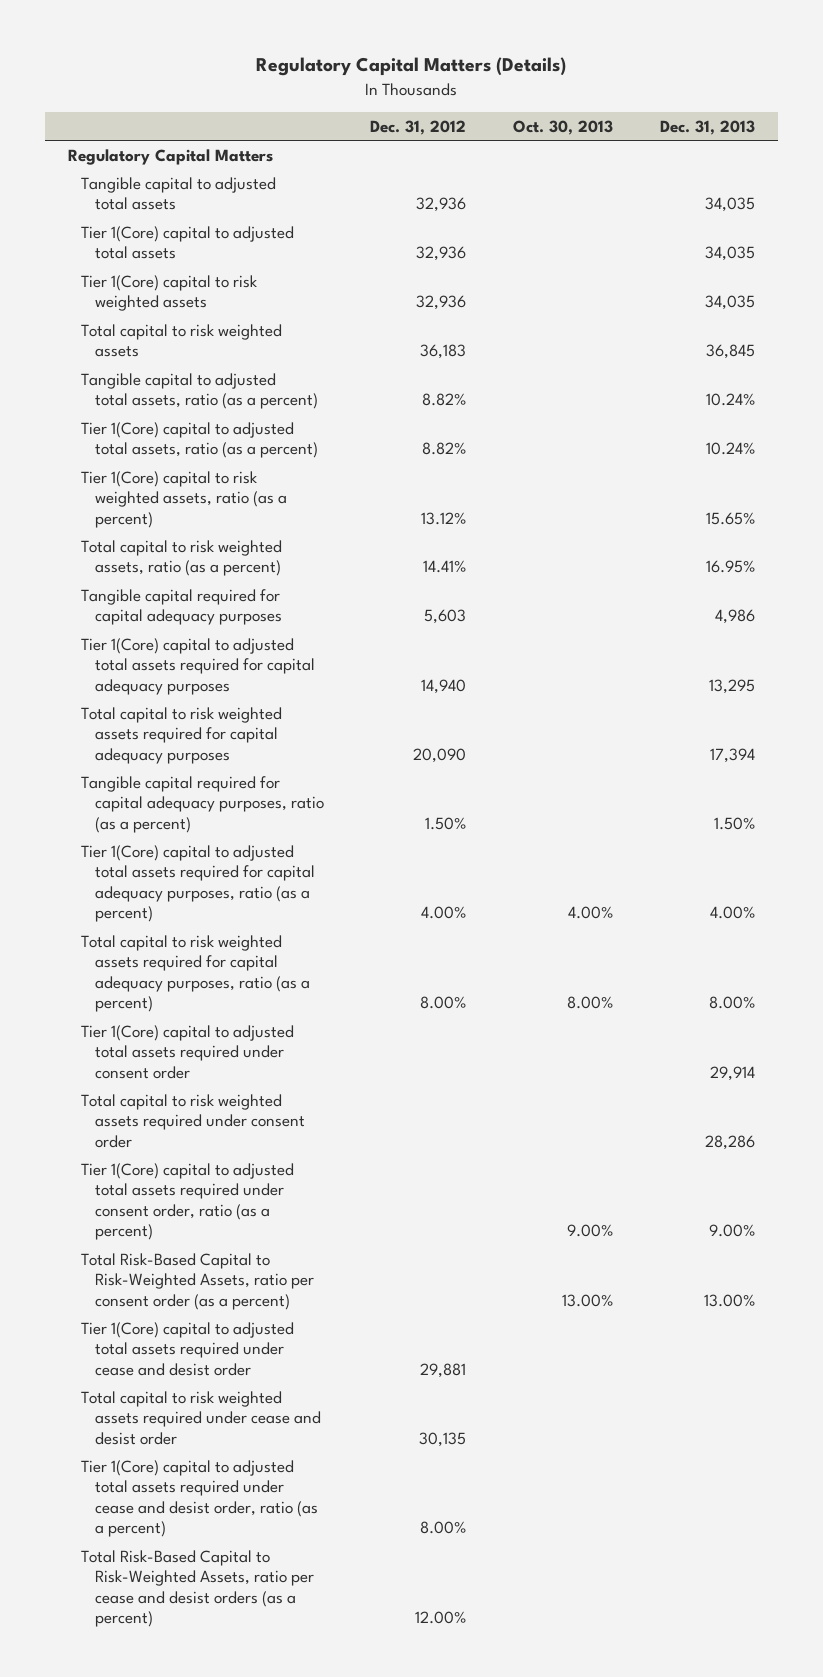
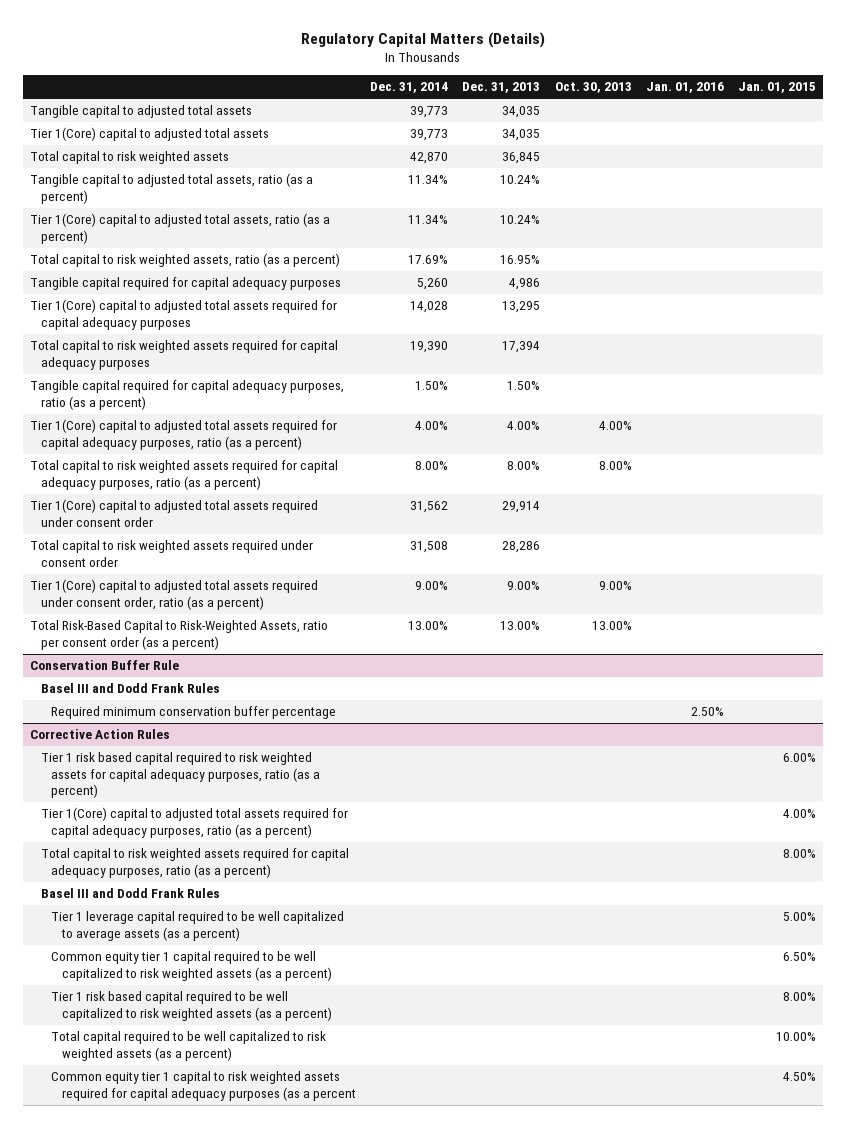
- | Dec. 31, 2012 | Oct. 30, 2013 | Dec. 31, 2013
+ | Dec. 31, 2014 | Dec. 31, 2013 | Oct. 30, 2013 | Jan. 01, 2016 | Jan. 01, 2015
- Regulatory Capital Matters
- Tier 1(Core) capital to risk weighted assets | 32,936 | | 34,035
- Tier 1(Core) capital to risk weighted assets, ratio (as a percent) | 13.12% | | 15.65%
- Tier 1(Core) capital to adjusted total assets required under cease and desist order | 29,881 | |
- Total capital to risk weighted assets required under cease and desist order | 30,135 | |
- Tier 1(Core) capital to adjusted total assets required under cease and desist order, ratio (as a percent) | 8.00% | |
- Total Risk-Based Capital to Risk-Weighted Assets, ratio per cease and desist orders (as a percent) | 12.00% | |
+ Conservation Buffer Rule
+ Basel III and Dodd Frank Rules
+ Required minimum conservation buffer percentage | | | | 2.50% |
+ Corrective Action Rules
+ Tier 1 risk based capital required to risk weighted assets for capital adequacy purposes, ratio (as a percent) | | | | | 6.00%
+ Tier 1(Core) capital to adjusted total assets required for capital adequacy purposes, ratio (as a percent) | | | | | 4.00%
+ Total capital to risk weighted assets required for capital adequacy purposes, ratio (as a percent) | | | | | 8.00%
+ Basel III and Dodd Frank Rules
+ Tier 1 leverage capital required to be well capitalized to average assets (as a percent) | | | | | 5.00%
+ Common equity tier 1 capital required to be well capitalized to risk weighted assets (as a percent) | | | | | 6.50%
+ Tier 1 risk based capital required to be well capitalized to risk weighted assets (as a percent) | | | | | 8.00%
+ Total capital required to be well capitalized to risk weighted assets (as a percent) | | | | | 10.00%
+ Common equity tier 1 capital to risk weighted assets required for capital adequacy purposes (as a percent | | | | | 4.50%

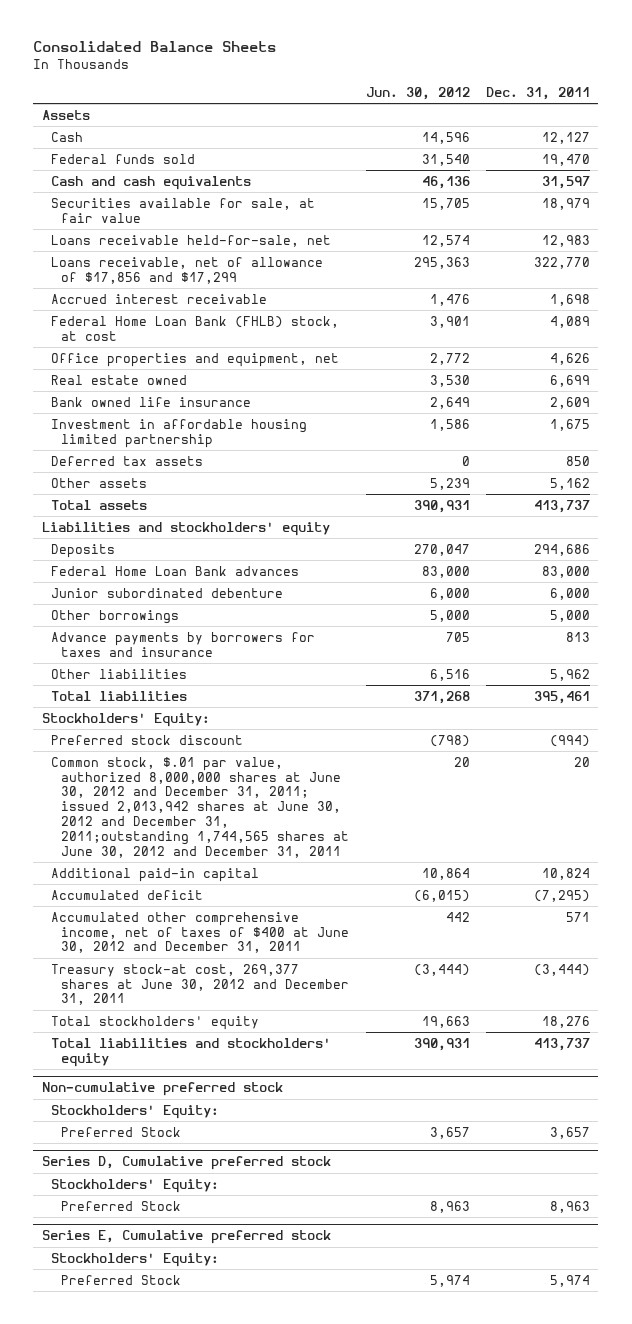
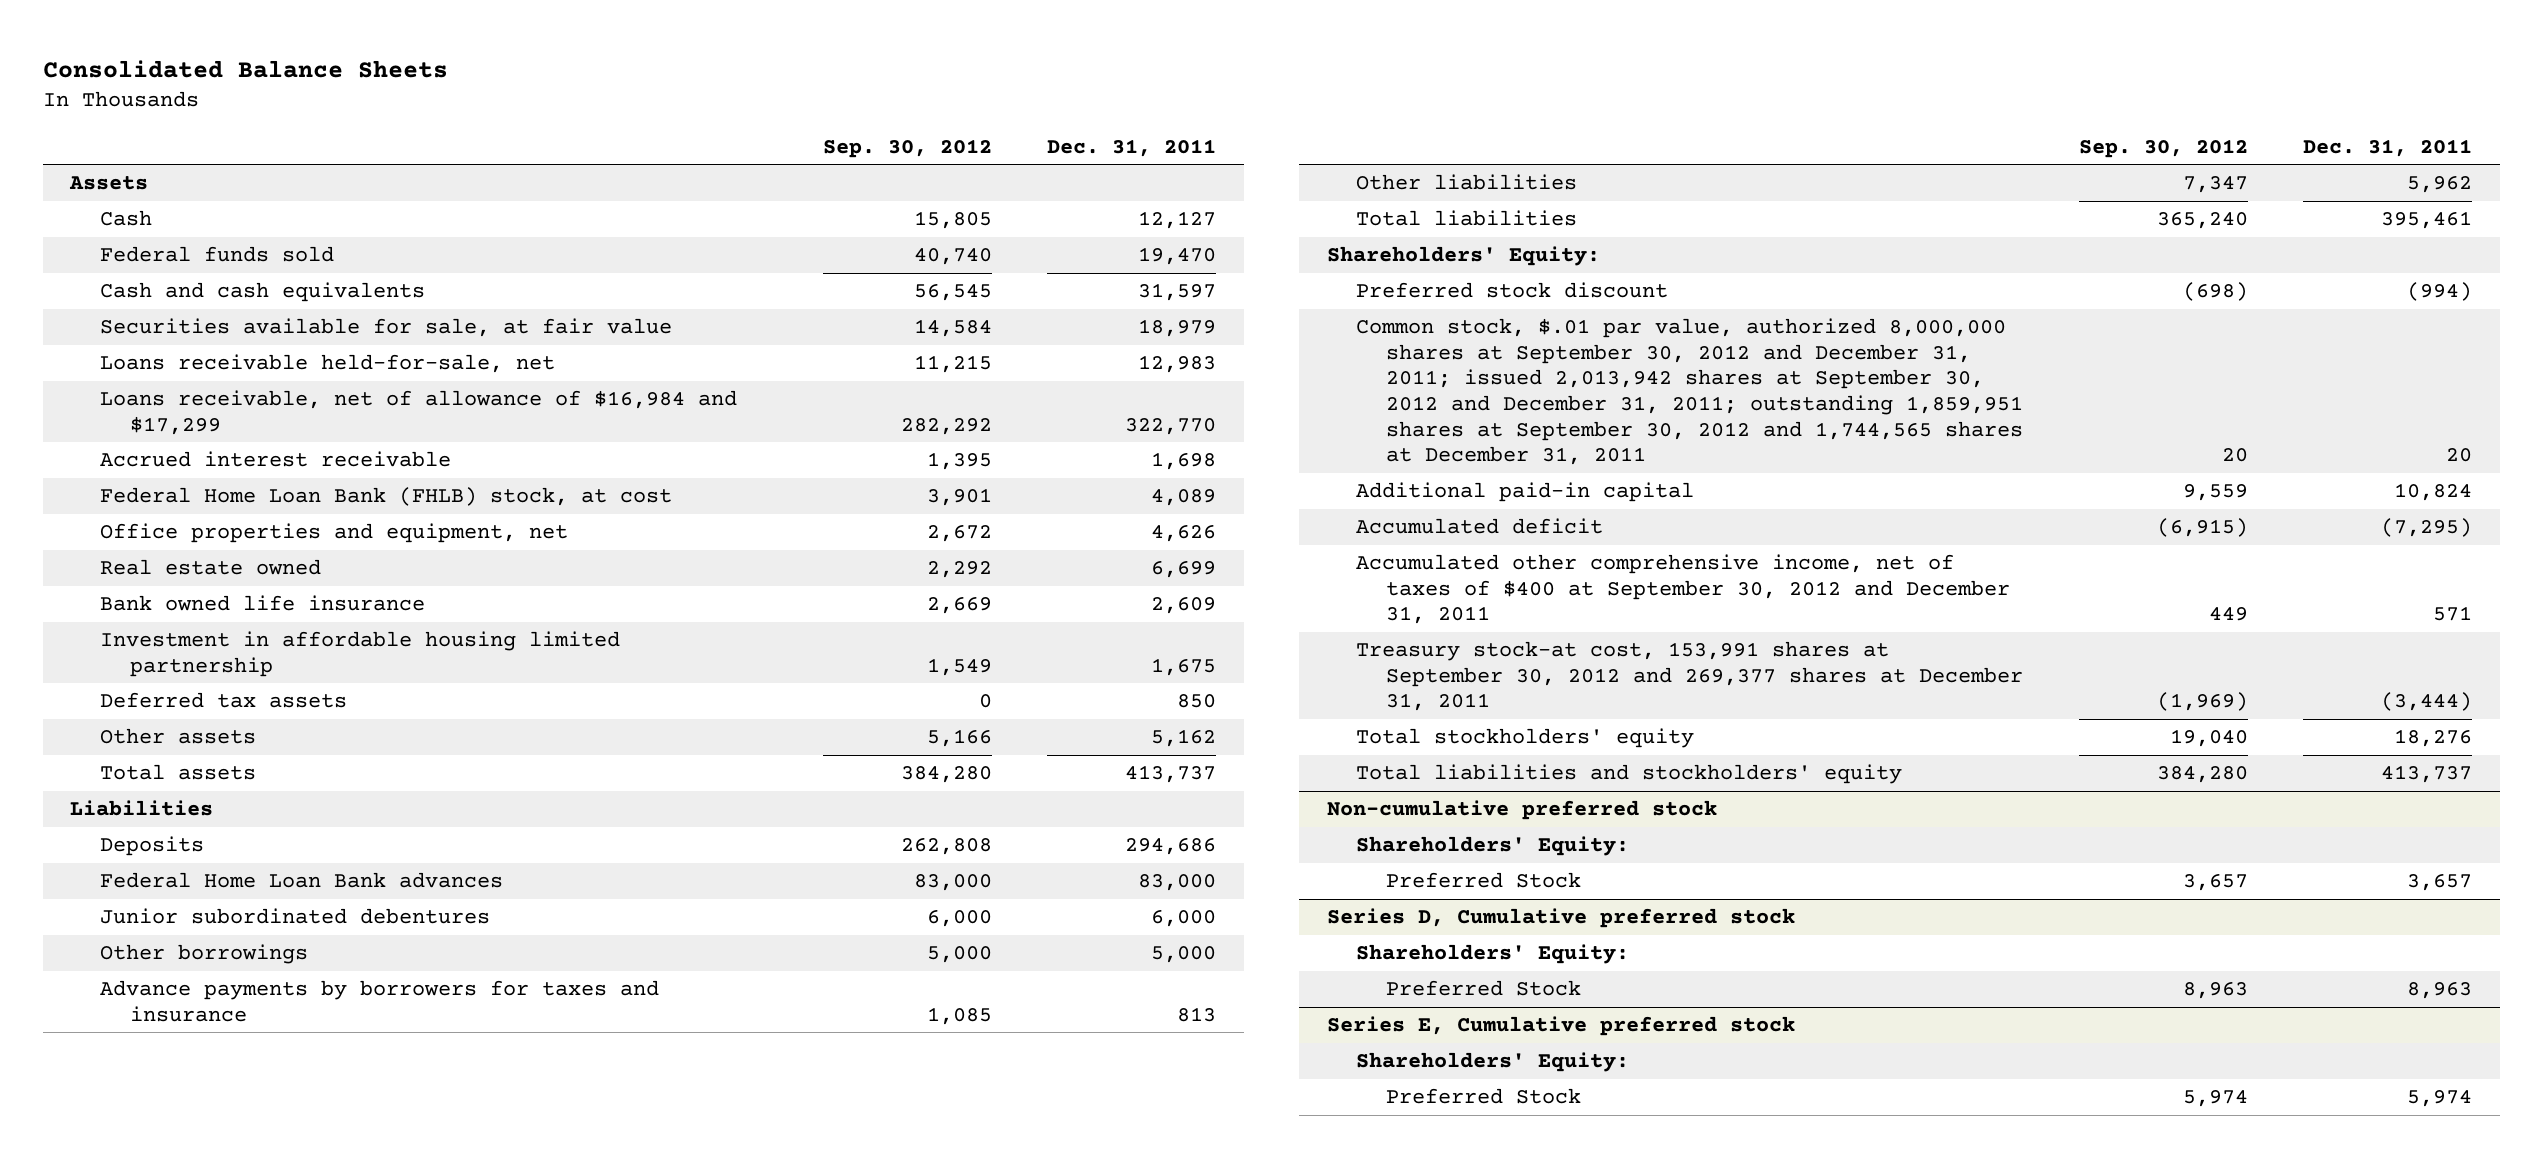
- | Jun. 30, 2012 | Dec. 31, 2011
+ | Sep. 30, 2012 | Dec. 31, 2011
- Loans receivable, net of allowance of $17,856 and $17,299 | 295,363 | 322,770
+ Loans receivable, net of allowance of $16,984 and $17,299 | 282,292 | 322,770
- Liabilities and stockholders' equity
+ Liabilities
- Junior subordinated debenture | 6,000 | 6,000
+ Junior subordinated debentures | 6,000 | 6,000
- Stockholders' Equity:
+ Shareholders' Equity:
- Common stock, $.01 par value, authorized 8,000,000 shares at June 30, 2012 and December 31, 2011; issued 2,013,942 shares at June 30, 2012 and December 31, 2011;outstanding 1,744,565 shares at June 30, 2012 and December 31, 2011 | 20 | 20
+ Common stock, $.01 par value, authorized 8,000,000 shares at September 30, 2012 and December 31, 2011; issued 2,013,942 shares at September 30, 2012 and December 31, 2011; outstanding 1,859,951 shares at September 30, 2012 and 1,744,565 shares at December 31, 2011 | 20 | 20
- Accumulated other comprehensive income, net of taxes of $400 at June 30, 2012 and December 31, 2011 | 442 | 571
- Treasury stock-at cost, 269,377 shares at June 30, 2012 and December 31, 2011 | (3,444) | (3,444)
+ Accumulated other comprehensive income, net of taxes of $400 at September 30, 2012 and December 31, 2011 | 449 | 571
+ Treasury stock-at cost, 153,991 shares at September 30, 2012 and 269,377 shares at December 31, 2011 | (1,969) | (3,444)
@ Non-cumulative preferred stock
- Stockholders' Equity:
+ Shareholders' Equity:
@ Series D, Cumulative preferred stock
- Stockholders' Equity:
+ Shareholders' Equity:
@ Series E, Cumulative preferred stock
- Stockholders' Equity:
+ Shareholders' Equity:

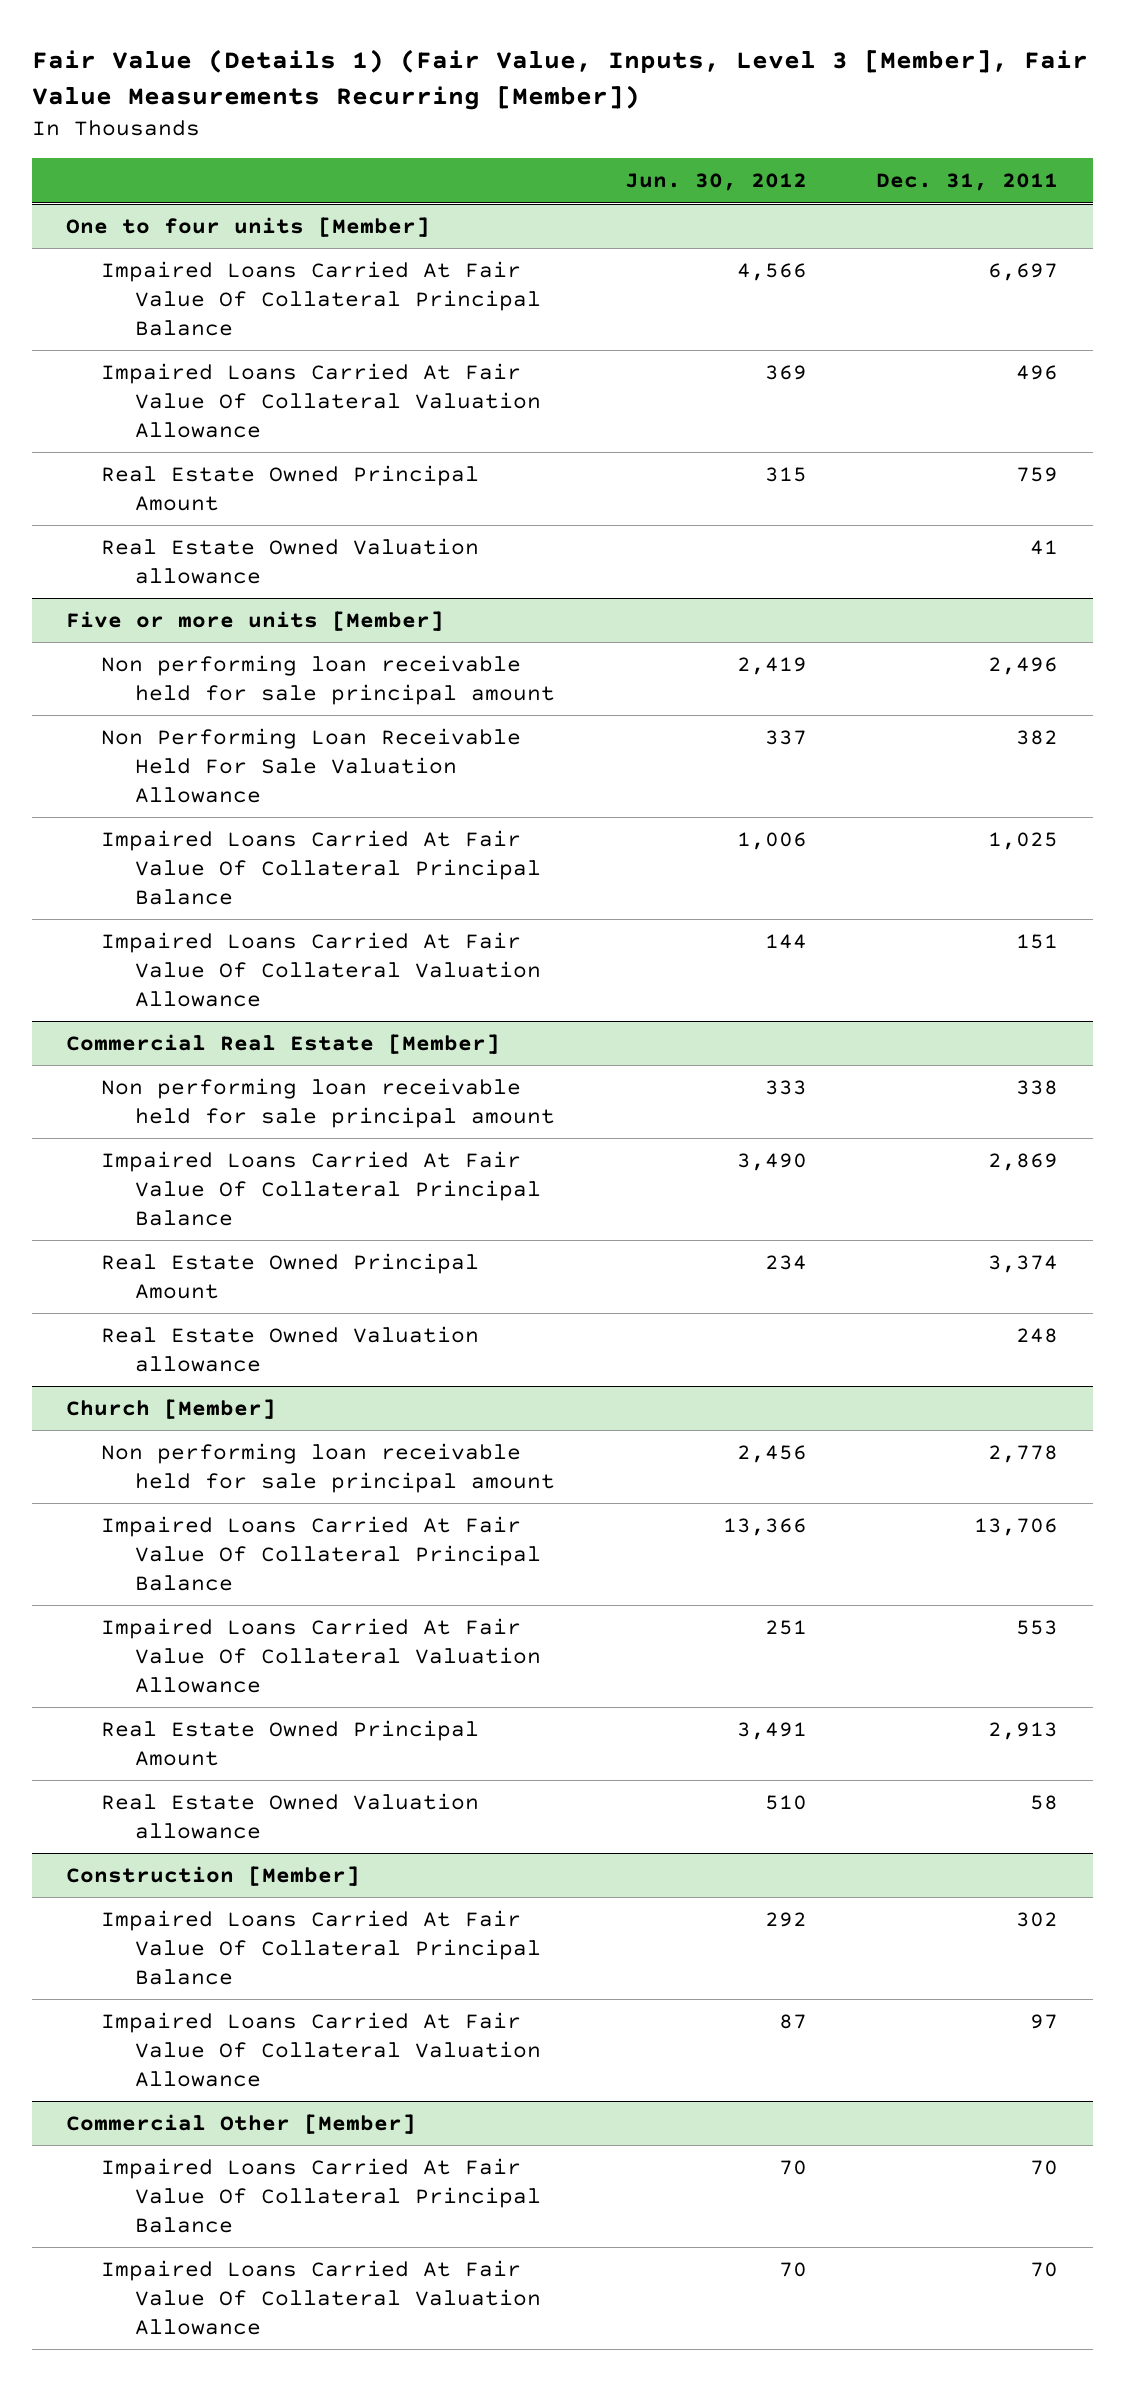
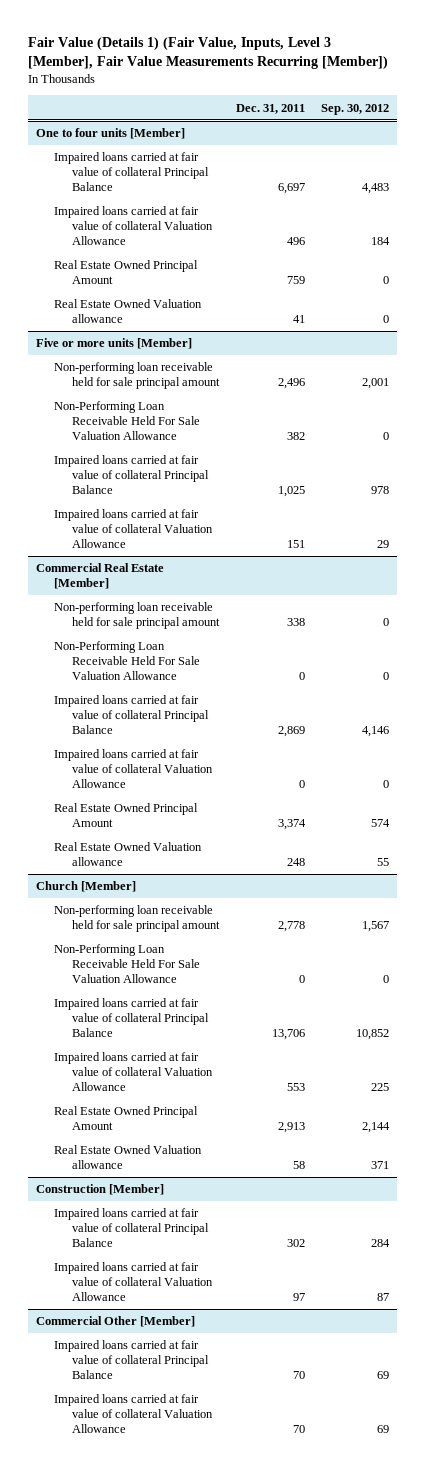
- | Jun. 30, 2012 | Dec. 31, 2011
+ | Dec. 31, 2011 | Sep. 30, 2012
@ One to four units [Member]
- Impaired Loans Carried At Fair Value Of Collateral Principal Balance | 4,566 | 6,697
- Impaired Loans Carried At Fair Value Of Collateral Valuation Allowance | 369 | 496
+ Impaired loans carried at fair value of collateral Principal Balance | 6,697 | 4,483
+ Impaired loans carried at fair value of collateral Valuation Allowance | 496 | 184
@ Five or more units [Member]
- Non performing loan receivable held for sale principal amount | 2,419 | 2,496
- Non Performing Loan Receivable Held For Sale Valuation Allowance | 337 | 382
- Impaired Loans Carried At Fair Value Of Collateral Principal Balance | 1,006 | 1,025
- Impaired Loans Carried At Fair Value Of Collateral Valuation Allowance | 144 | 151
+ Non-performing loan receivable held for sale principal amount | 2,496 | 2,001
+ Non-Performing Loan Receivable Held For Sale Valuation Allowance | 382 | 0
+ Impaired loans carried at fair value of collateral Principal Balance | 1,025 | 978
+ Impaired loans carried at fair value of collateral Valuation Allowance | 151 | 29
@ Commercial Real Estate [Member]
- Non performing loan receivable held for sale principal amount | 333 | 338
- Impaired Loans Carried At Fair Value Of Collateral Principal Balance | 3,490 | 2,869
+ Non-performing loan receivable held for sale principal amount | 338 | 0
+ Non-Performing Loan Receivable Held For Sale Valuation Allowance | 0 | 0
+ Impaired loans carried at fair value of collateral Principal Balance | 2,869 | 4,146
+ Impaired loans carried at fair value of collateral Valuation Allowance | 0 | 0
@ Church [Member]
- Non performing loan receivable held for sale principal amount | 2,456 | 2,778
- Impaired Loans Carried At Fair Value Of Collateral Principal Balance | 13,366 | 13,706
- Impaired Loans Carried At Fair Value Of Collateral Valuation Allowance | 251 | 553
+ Non-performing loan receivable held for sale principal amount | 2,778 | 1,567
+ Non-Performing Loan Receivable Held For Sale Valuation Allowance | 0 | 0
+ Impaired loans carried at fair value of collateral Principal Balance | 13,706 | 10,852
+ Impaired loans carried at fair value of collateral Valuation Allowance | 553 | 225
@ Construction [Member]
- Impaired Loans Carried At Fair Value Of Collateral Principal Balance | 292 | 302
- Impaired Loans Carried At Fair Value Of Collateral Valuation Allowance | 87 | 97
+ Impaired loans carried at fair value of collateral Principal Balance | 302 | 284
+ Impaired loans carried at fair value of collateral Valuation Allowance | 97 | 87
@ Commercial Other [Member]
- Impaired Loans Carried At Fair Value Of Collateral Principal Balance | 70 | 70
- Impaired Loans Carried At Fair Value Of Collateral Valuation Allowance | 70 | 70
+ Impaired loans carried at fair value of collateral Principal Balance | 70 | 69
+ Impaired loans carried at fair value of collateral Valuation Allowance | 70 | 69

